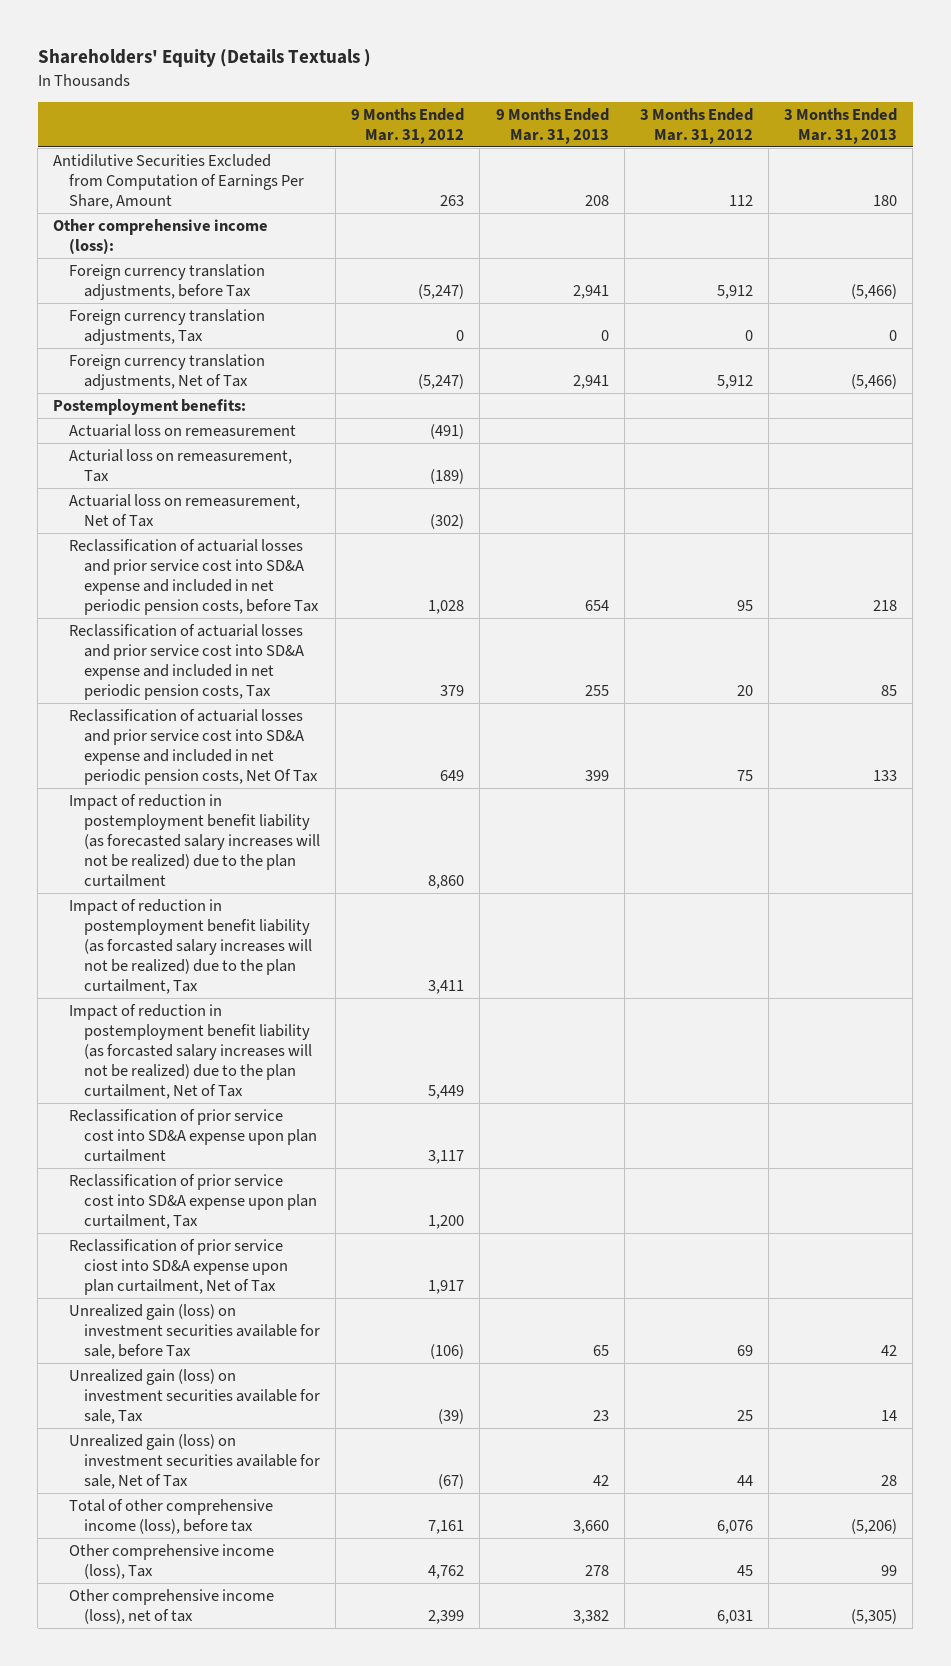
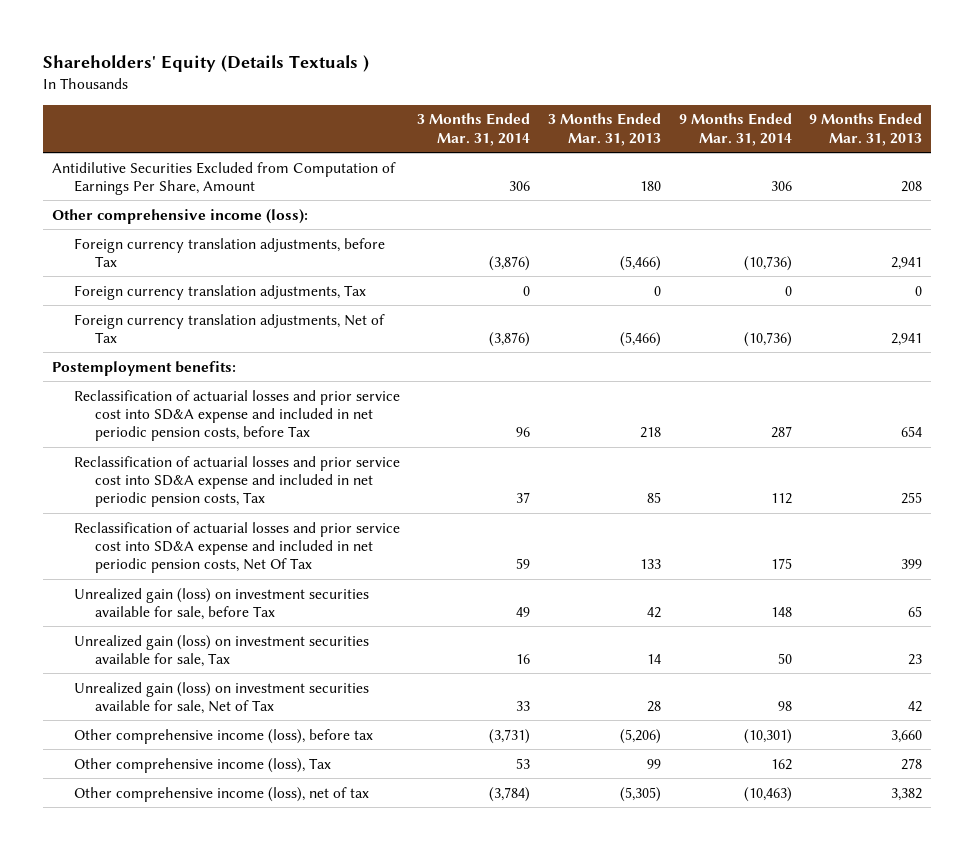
- | 9 Months Ended Mar. 31, 2012 | 9 Months Ended Mar. 31, 2013 | 3 Months Ended Mar. 31, 2012 | 3 Months Ended Mar. 31, 2013
+ | 3 Months Ended Mar. 31, 2014 | 3 Months Ended Mar. 31, 2013 | 9 Months Ended Mar. 31, 2014 | 9 Months Ended Mar. 31, 2013
- Actuarial loss on remeasurement | (491) | | |
- Acturial loss on remeasurement, Tax | (189) | | |
- Actuarial loss on remeasurement, Net of Tax | (302) | | |
- Impact of reduction in postemployment benefit liability (as forecasted salary increases will not be realized) due to the plan curtailment | 8,860 | | |
- Impact of reduction in postemployment benefit liability (as forcasted salary increases will not be realized) due to the plan curtailment, Tax | 3,411 | | |
- Impact of reduction in postemployment benefit liability (as forcasted salary increases will not be realized) due to the plan curtailment, Net of Tax | 5,449 | | |
- Reclassification of prior service cost into SD&A expense upon plan curtailment | 3,117 | | |
- Reclassification of prior service cost into SD&A expense upon plan curtailment, Tax | 1,200 | | |
- Reclassification of prior service ciost into SD&A expense upon plan curtailment, Net of Tax | 1,917 | | |
- Total of other comprehensive income (loss), before tax | 7,161 | 3,660 | 6,076 | (5,206)
+ Other comprehensive income (loss), before tax | (3,731) | (5,206) | (10,301) | 3,660

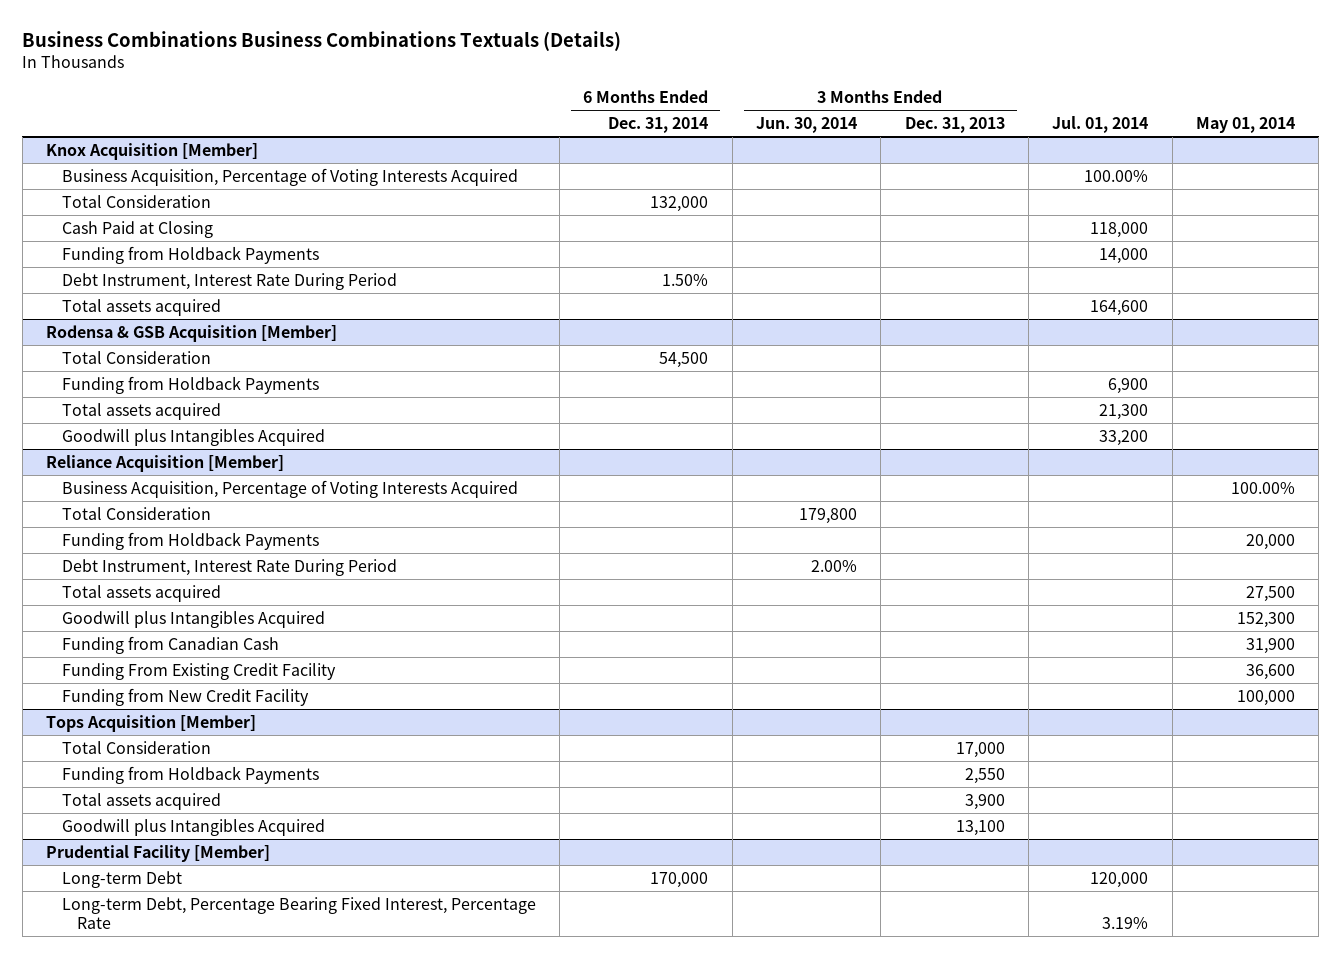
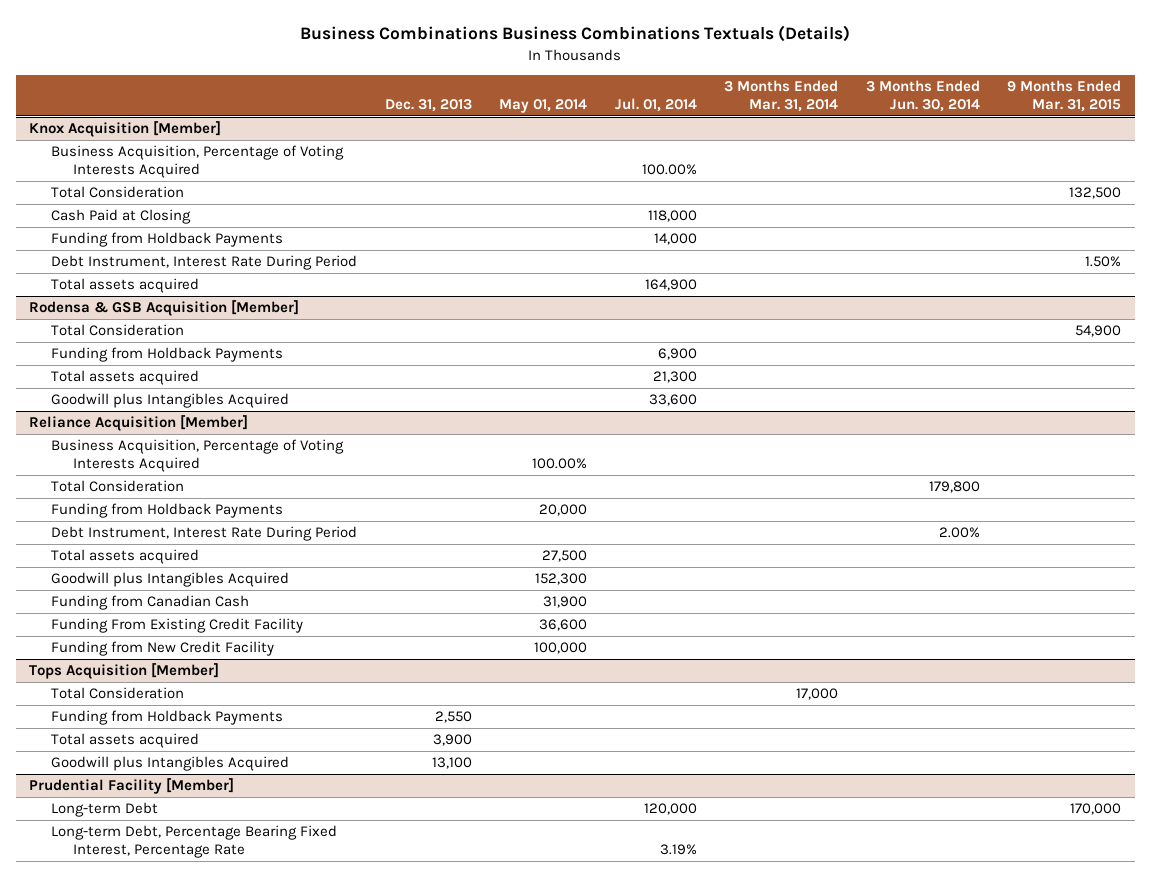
- | 6 Months Ended Dec. 31, 2014 | 3 Months Ended Jun. 30, 2014 | 3 Months Ended Dec. 31, 2013 | Jul. 01, 2014 | May 01, 2014
+ | Dec. 31, 2013 | May 01, 2014 | Jul. 01, 2014 | 3 Months Ended Mar. 31, 2014 | 3 Months Ended Jun. 30, 2014 | 9 Months Ended Mar. 31, 2015
@ Knox Acquisition [Member]
- Total assets acquired | | | | 164,600 |
+ Total assets acquired | | | 164,900 | | |
@ Rodensa & GSB Acquisition [Member]
- Goodwill plus Intangibles Acquired | | | | 33,200 |
+ Goodwill plus Intangibles Acquired | | | 33,600 | | |

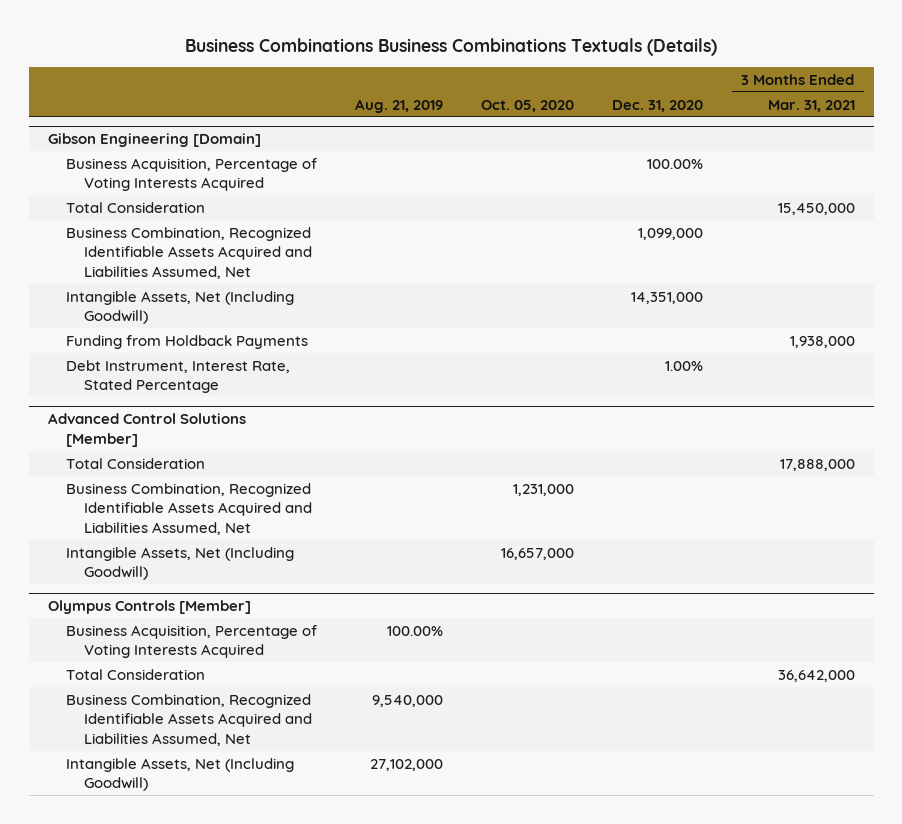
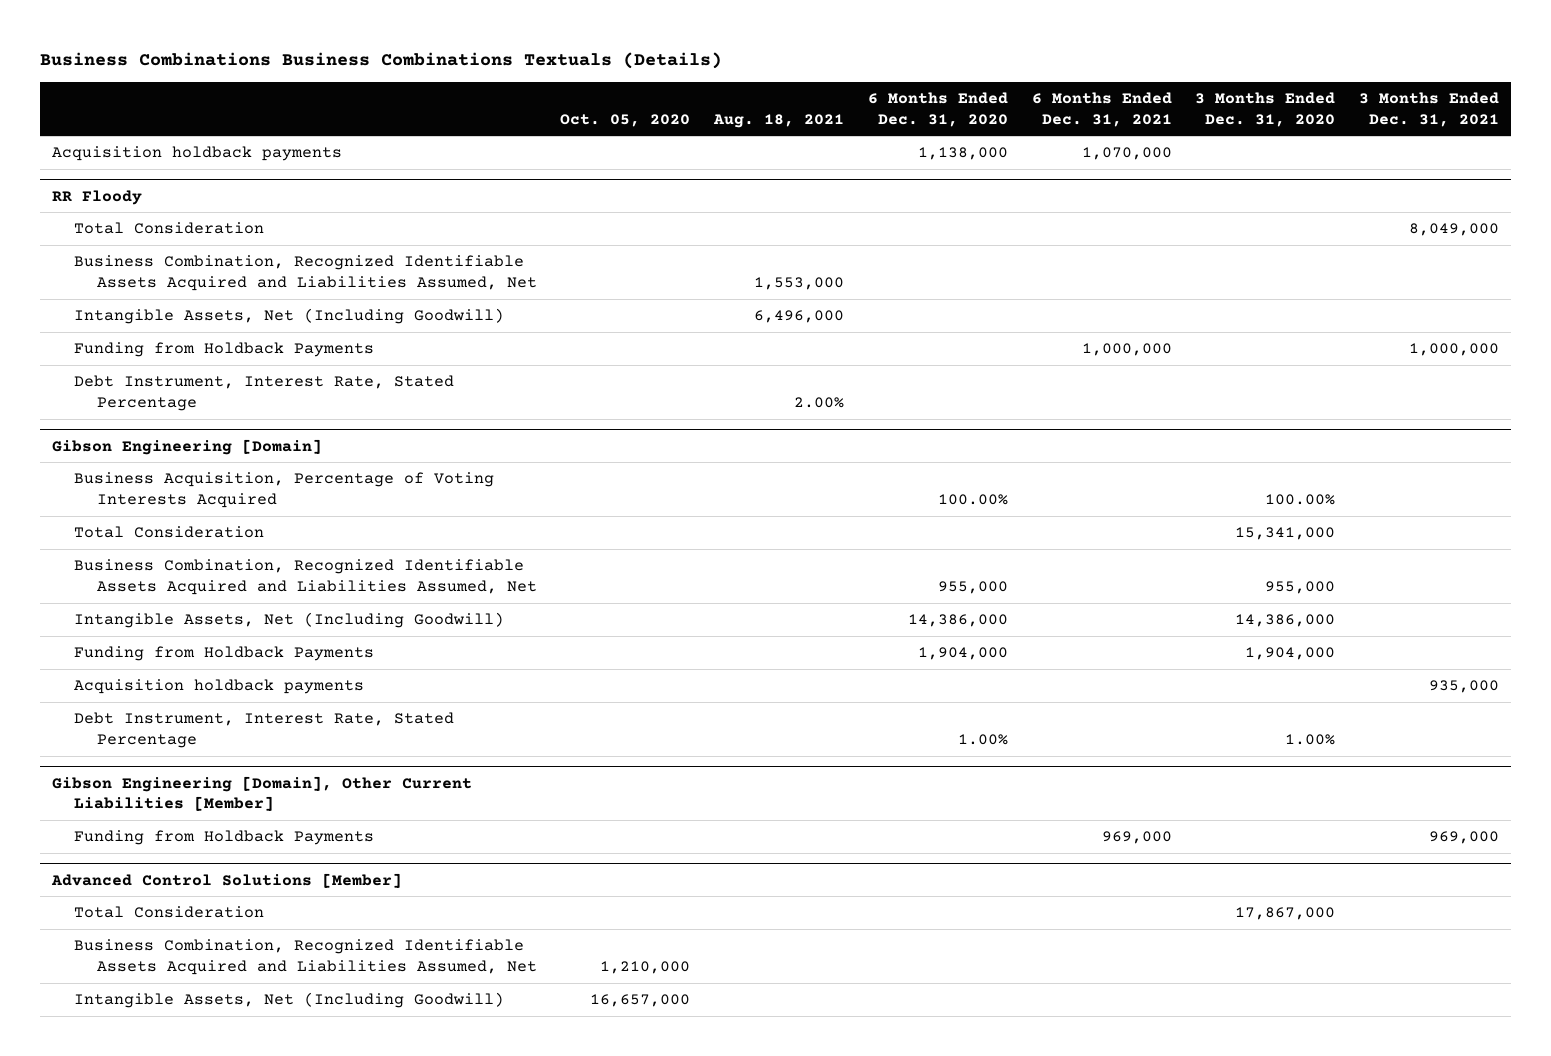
- | Aug. 21, 2019 | Oct. 05, 2020 | Dec. 31, 2020 | 3 Months Ended Mar. 31, 2021
+ | Oct. 05, 2020 | Aug. 18, 2021 | 6 Months Ended Dec. 31, 2020 | 6 Months Ended Dec. 31, 2021 | 3 Months Ended Dec. 31, 2020 | 3 Months Ended Dec. 31, 2021
+ Acquisition holdback payments | | | 1,138,000 | 1,070,000 | |
+ RR Floody
+ Total Consideration | | | | | | 8,049,000
+ Business Combination, Recognized Identifiable Assets Acquired and Liabilities Assumed, Net | | 1,553,000 | | | |
+ Intangible Assets, Net (Including Goodwill) | | 6,496,000 | | | |
+ Funding from Holdback Payments | | | | 1,000,000 | | 1,000,000
+ Debt Instrument, Interest Rate, Stated Percentage | | 2.00% | | | |
@ Gibson Engineering [Domain]
+ Acquisition holdback payments | | | | | | 935,000
+ Gibson Engineering [Domain], Other Current Liabilities [Member]
+ Funding from Holdback Payments | | | | 969,000 | | 969,000
@ Advanced Control Solutions [Member]
- Business Combination, Recognized Identifiable Assets Acquired and Liabilities Assumed, Net | | 1,231,000 | |
+ Business Combination, Recognized Identifiable Assets Acquired and Liabilities Assumed, Net | 1,210,000 | | | | |
- Olympus Controls [Member]
- Business Acquisition, Percentage of Voting Interests Acquired | 100.00% | | |
- Total Consideration | | | | 36,642,000
- Business Combination, Recognized Identifiable Assets Acquired and Liabilities Assumed, Net | 9,540,000 | | |
- Intangible Assets, Net (Including Goodwill) | 27,102,000 | | |

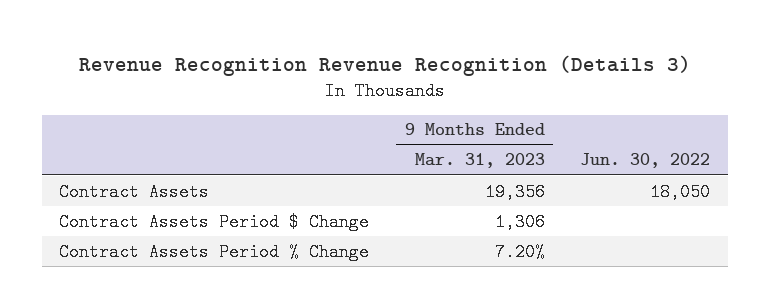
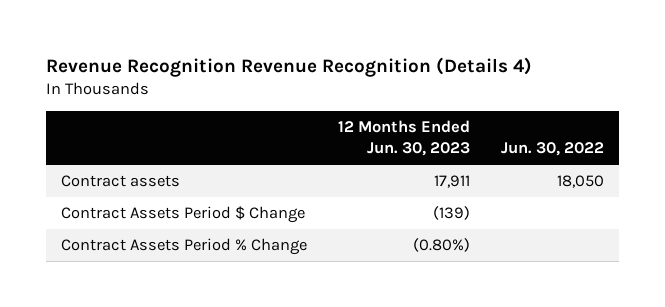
- Revenue Recognition Revenue Recognition (Details 3)
+ Revenue Recognition Revenue Recognition (Details 4)
- | 9 Months Ended Mar. 31, 2023 | Jun. 30, 2022
+ | 12 Months Ended Jun. 30, 2023 | Jun. 30, 2022
- Contract Assets | 19,356 | 18,050
+ Contract assets | 17,911 | 18,050

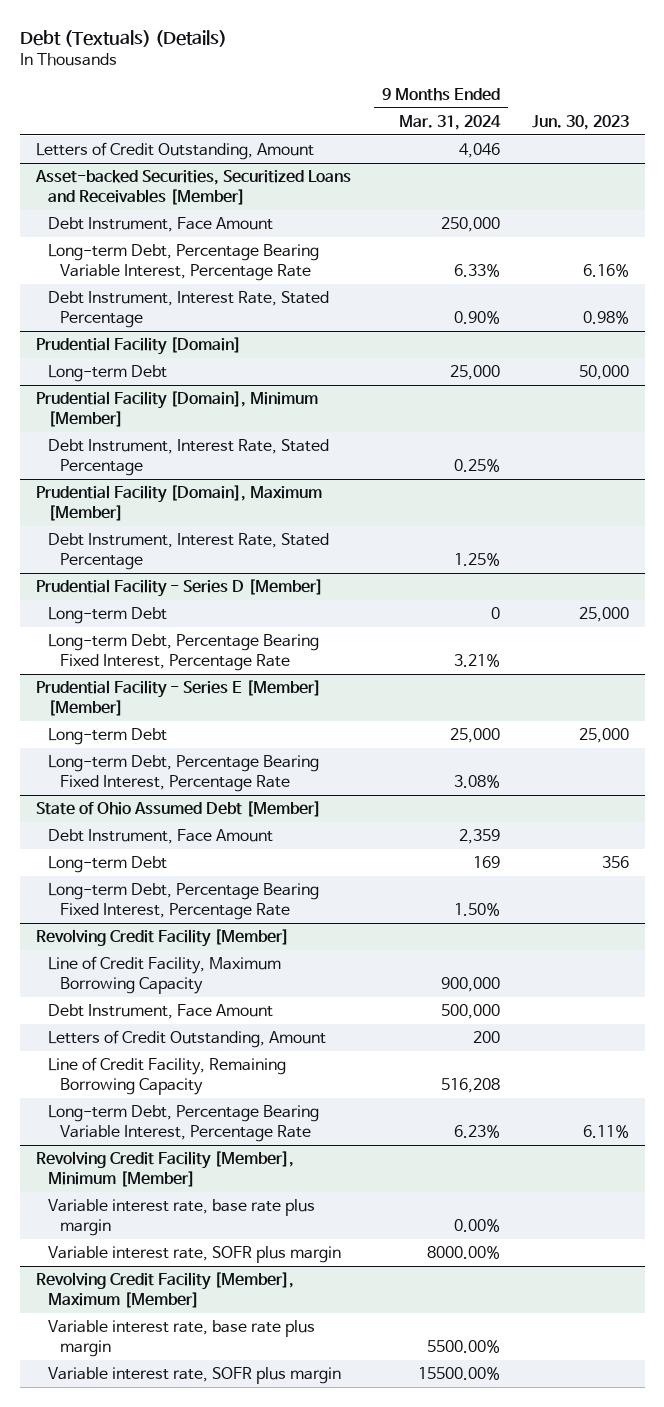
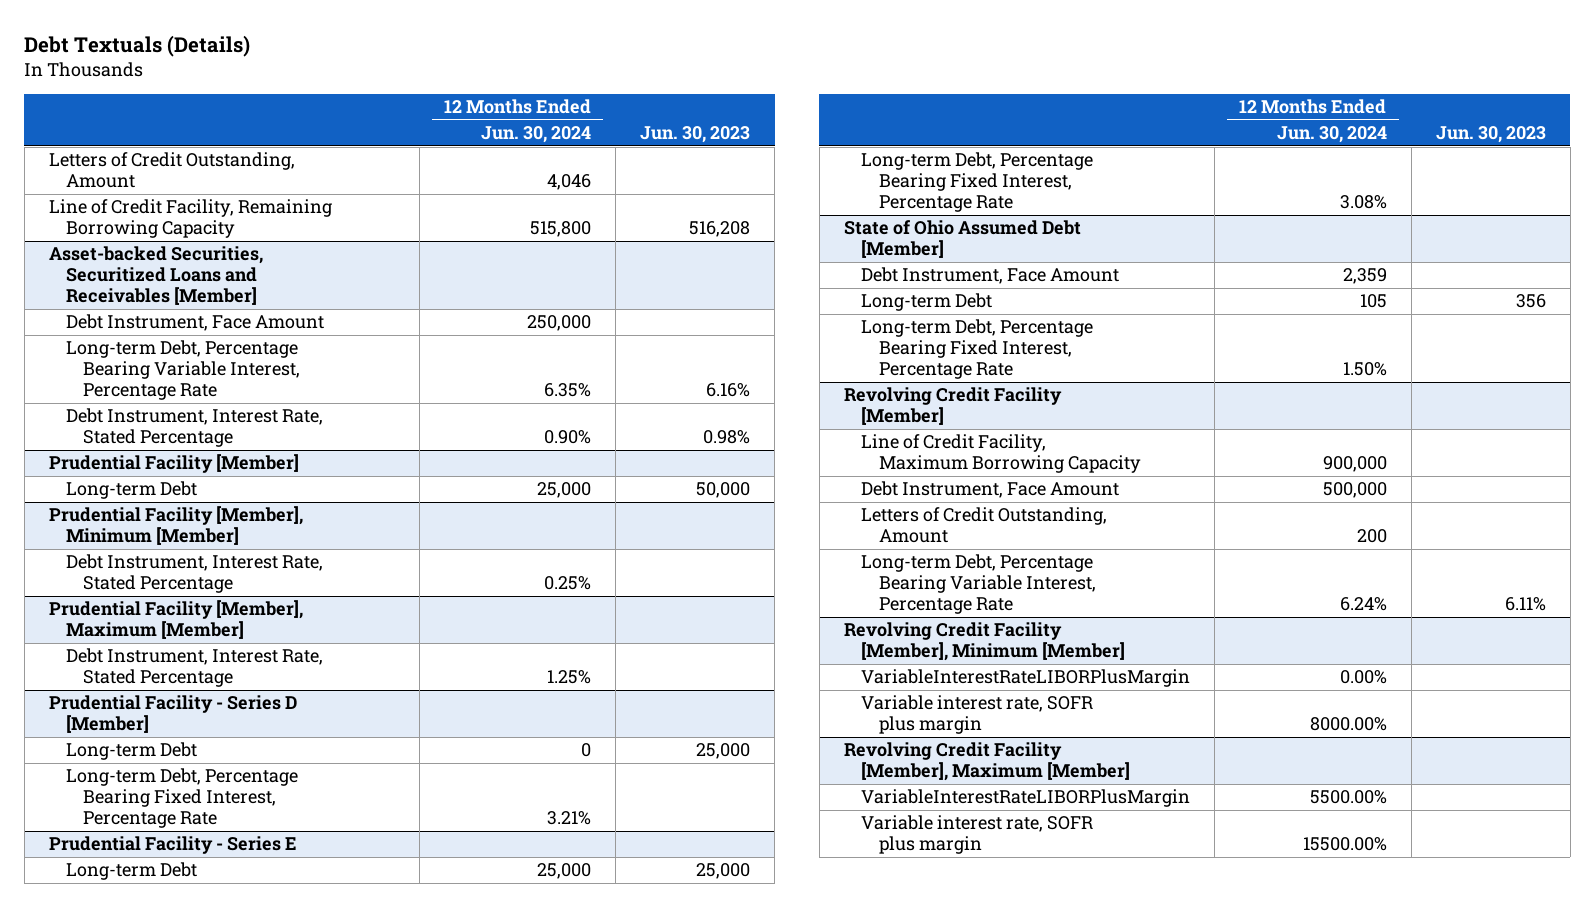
- Debt (Textuals) (Details)
+ Debt Textuals (Details)
- | 9 Months Ended Mar. 31, 2024 | Jun. 30, 2023
+ | 12 Months Ended Jun. 30, 2024 | Jun. 30, 2023
+ Line of Credit Facility, Remaining Borrowing Capacity | 515,800 | 516,208
- Prudential Facility [Domain]
+ Prudential Facility [Member]
- Prudential Facility [Domain], Minimum [Member]
+ Prudential Facility [Member], Minimum [Member]
- Prudential Facility [Domain], Maximum [Member]
+ Prudential Facility [Member], Maximum [Member]
- Prudential Facility - Series E [Member] [Member]
+ Prudential Facility - Series E
@ Revolving Credit Facility [Member]
- Line of Credit Facility, Remaining Borrowing Capacity | 516,208 |
@ Revolving Credit Facility [Member], Minimum [Member]
- Variable interest rate, base rate plus margin | 0.00% |
+ VariableInterestRateLIBORPlusMargin | 0.00% |
@ Revolving Credit Facility [Member], Maximum [Member]
- Variable interest rate, base rate plus margin | 5500.00% |
+ VariableInterestRateLIBORPlusMargin | 5500.00% |

